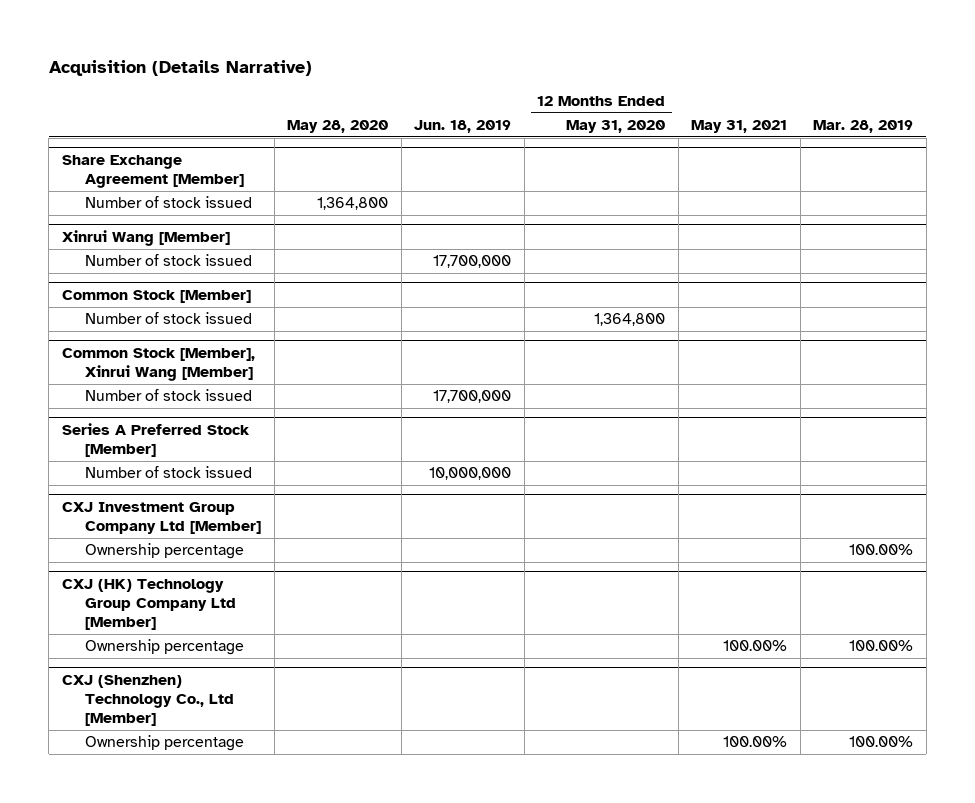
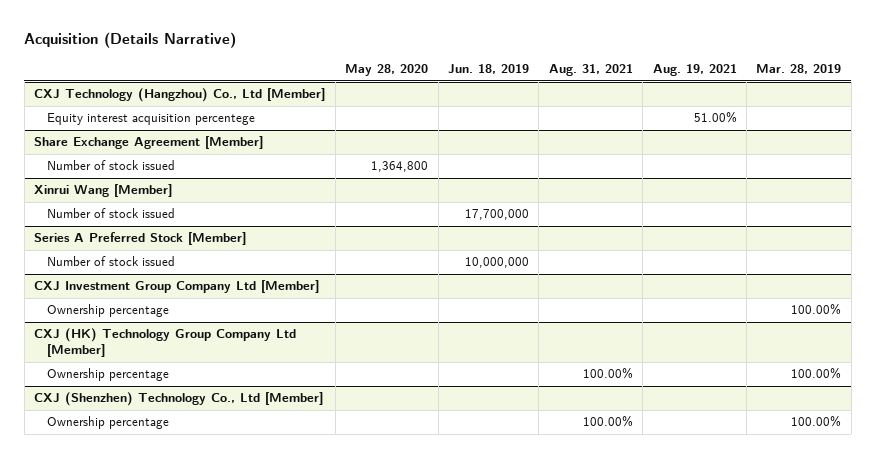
- | May 28, 2020 | Jun. 18, 2019 | 12 Months Ended May 31, 2020 | May 31, 2021 | Mar. 28, 2019
+ | May 28, 2020 | Jun. 18, 2019 | Aug. 31, 2021 | Aug. 19, 2021 | Mar. 28, 2019
+ CXJ Technology (Hangzhou) Co., Ltd [Member]
+ Equity interest acquisition percentege | | | | 51.00% |
- Common Stock [Member]
- Number of stock issued | | | 1,364,800 | |
- Common Stock [Member], Xinrui Wang [Member]
- Number of stock issued | | 17,700,000 | | |

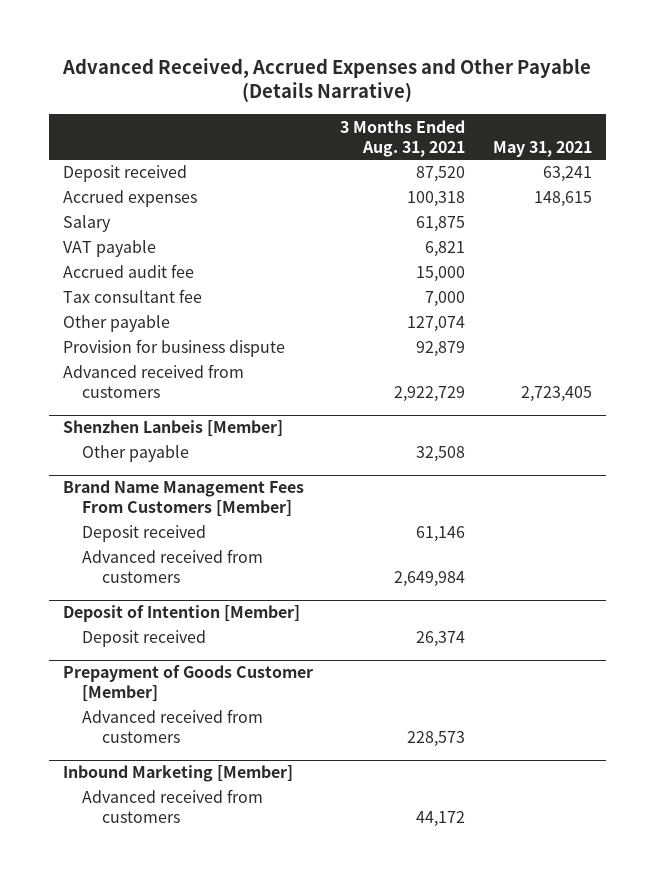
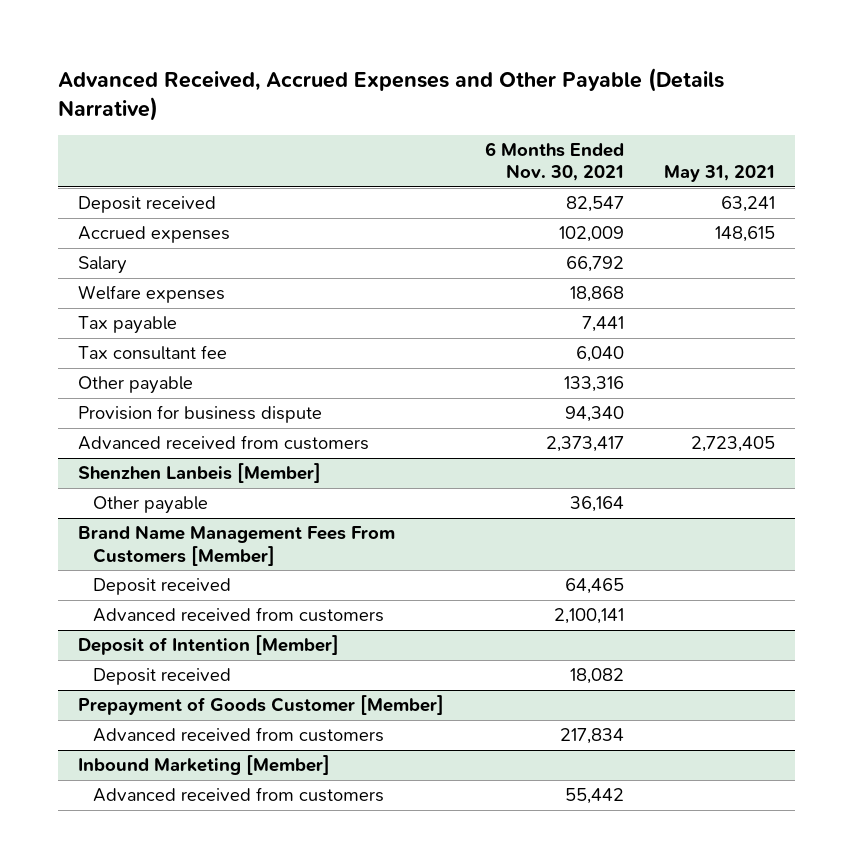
- | 3 Months Ended Aug. 31, 2021 | May 31, 2021
+ | 6 Months Ended Nov. 30, 2021 | May 31, 2021
- VAT payable | 6,821 |
- Accrued audit fee | 15,000 |
+ Welfare expenses | 18,868 |
+ Tax payable | 7,441 |

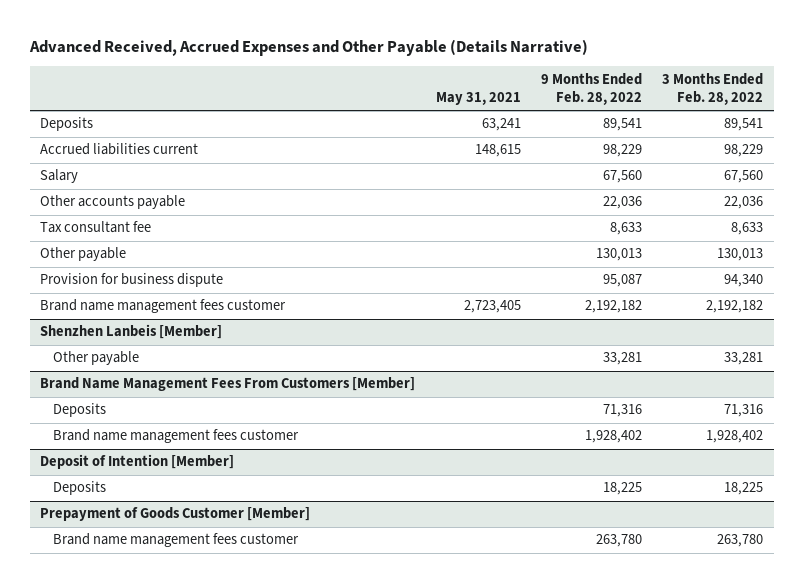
- | 6 Months Ended Nov. 30, 2021 | May 31, 2021
+ | May 31, 2021 | 9 Months Ended Feb. 28, 2022 | 3 Months Ended Feb. 28, 2022
- Deposit received | 82,547 | 63,241
- Accrued expenses | 102,009 | 148,615
+ Deposits | 63,241 | 89,541 | 89,541
+ Accrued liabilities current | 148,615 | 98,229 | 98,229
- Welfare expenses | 18,868 |
- Tax payable | 7,441 |
+ Other accounts payable | | 22,036 | 22,036
- Advanced received from customers | 2,373,417 | 2,723,405
+ Brand name management fees customer | 2,723,405 | 2,192,182 | 2,192,182
@ Brand Name Management Fees From Customers [Member]
- Deposit received | 64,465 |
- Advanced received from customers | 2,100,141 |
+ Deposits | | 71,316 | 71,316
+ Brand name management fees customer | | 1,928,402 | 1,928,402
@ Deposit of Intention [Member]
- Deposit received | 18,082 |
+ Deposits | | 18,225 | 18,225
@ Prepayment of Goods Customer [Member]
- Advanced received from customers | 217,834 |
- Inbound Marketing [Member]
- Advanced received from customers | 55,442 |
@ Prepayment of Goods Customer [Member]
+ Brand name management fees customer | | 263,780 | 263,780

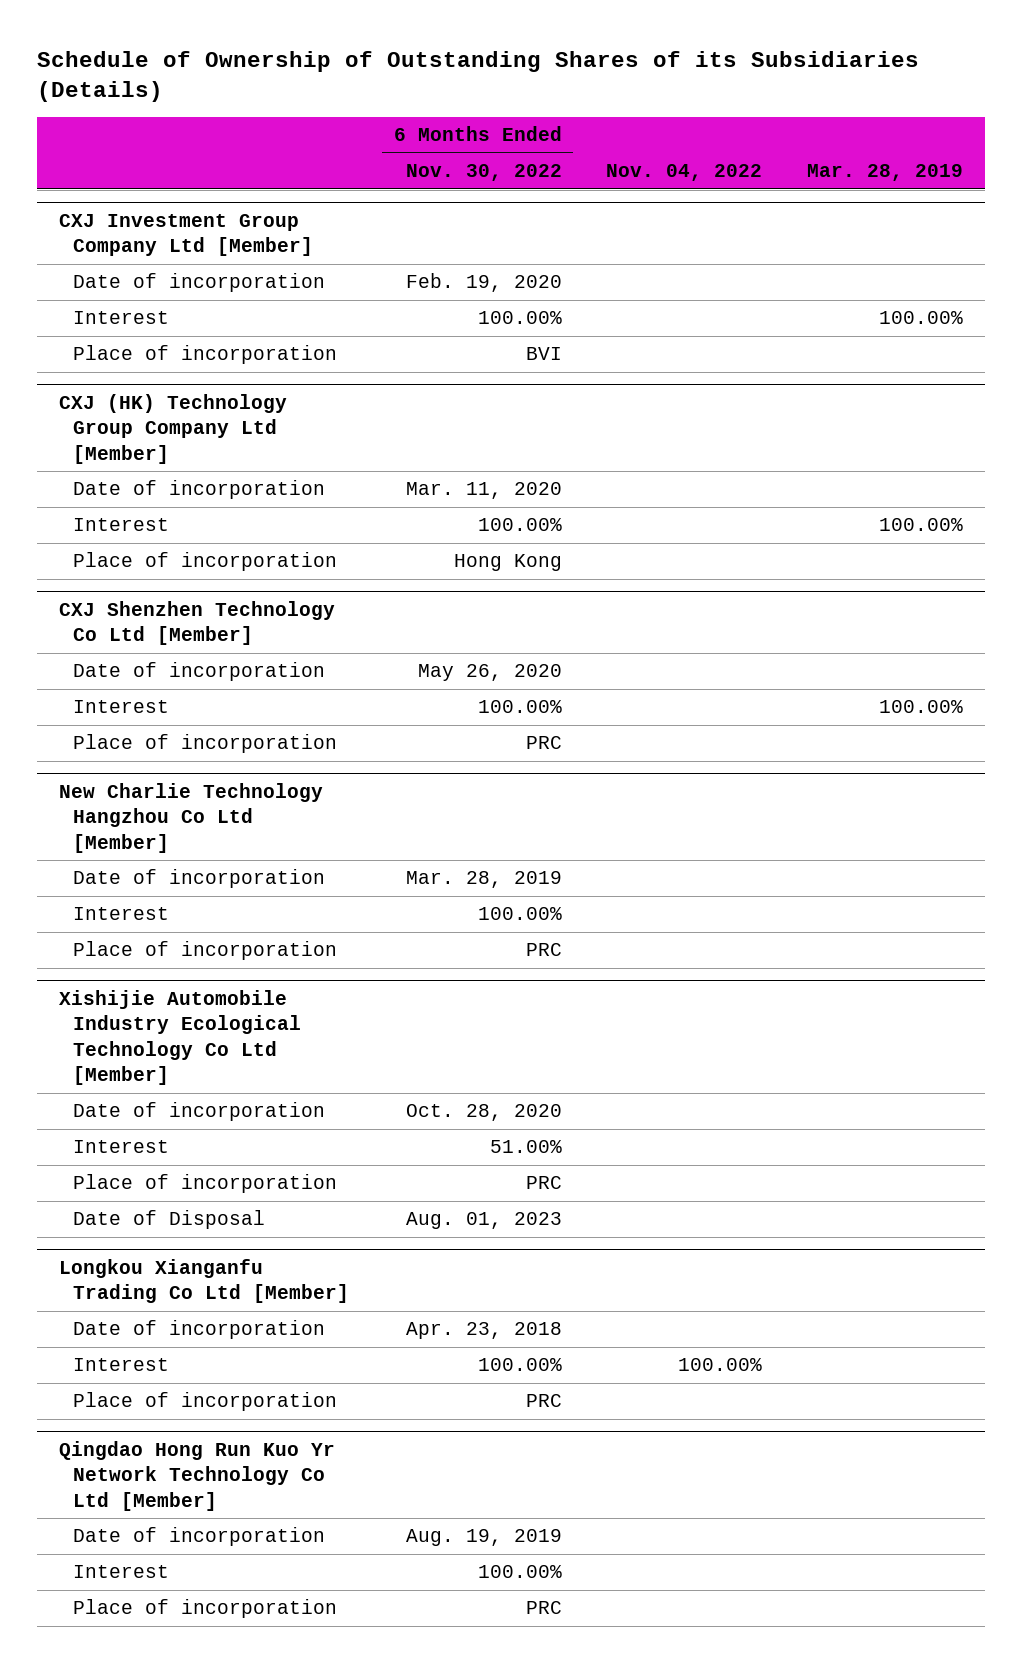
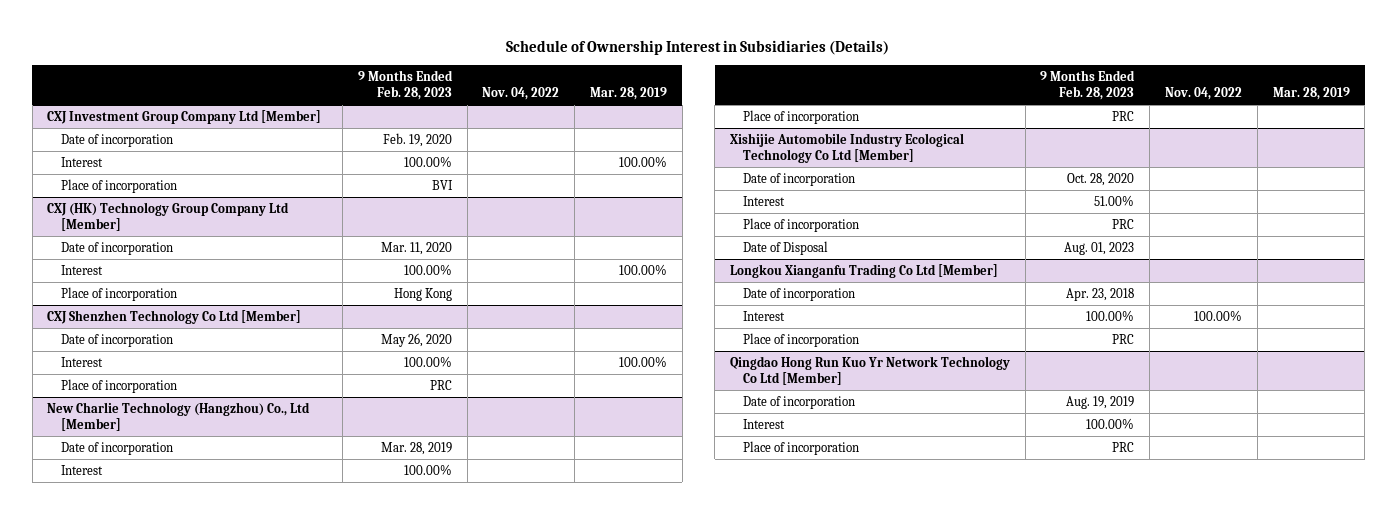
- Schedule of Ownership of Outstanding Shares of its Subsidiaries (Details)
+ Schedule of Ownership Interest in Subsidiaries (Details)
- | 6 Months Ended Nov. 30, 2022 | Nov. 04, 2022 | Mar. 28, 2019
+ | 9 Months Ended Feb. 28, 2023 | Nov. 04, 2022 | Mar. 28, 2019
- New Charlie Technology Hangzhou Co Ltd [Member]
+ New Charlie Technology (Hangzhou) Co., Ltd [Member]

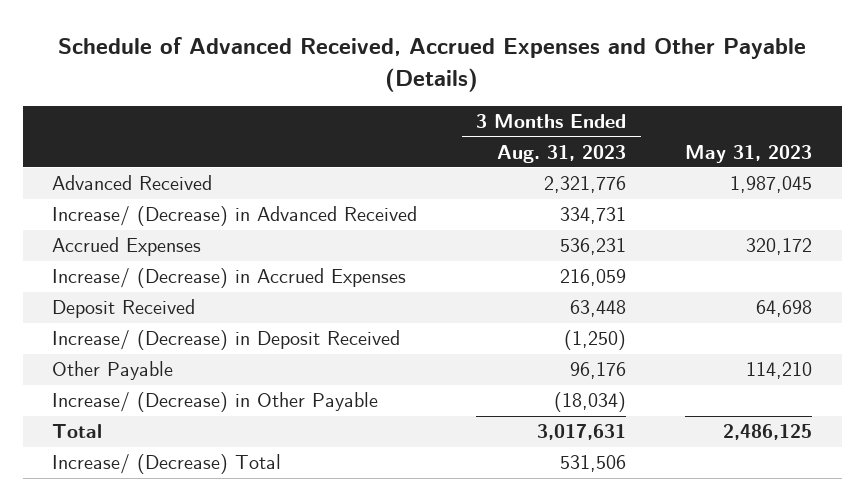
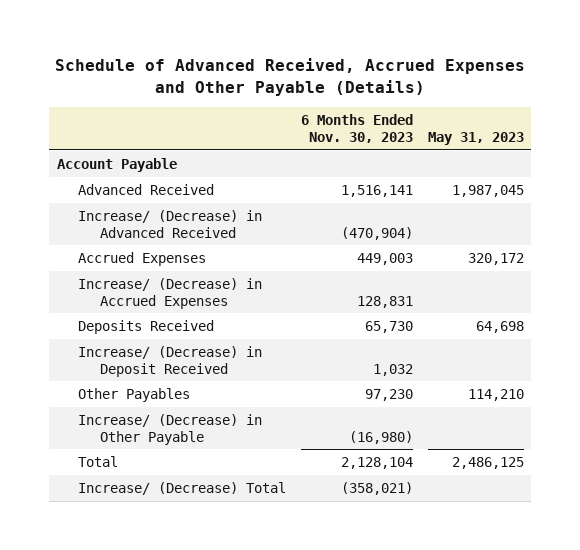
- | 3 Months Ended Aug. 31, 2023 | May 31, 2023
+ | 6 Months Ended Nov. 30, 2023 | May 31, 2023
+ Account Payable
- Deposit Received | 63,448 | 64,698
+ Deposits Received | 65,730 | 64,698
- Other Payable | 96,176 | 114,210
+ Other Payables | 97,230 | 114,210

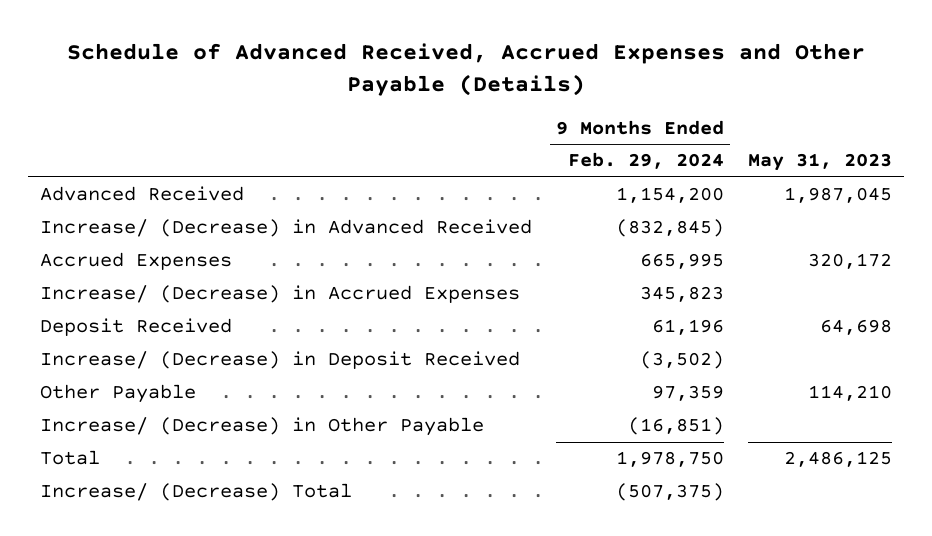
- | 6 Months Ended Nov. 30, 2023 | May 31, 2023
+ | 9 Months Ended Feb. 29, 2024 | May 31, 2023
- Account Payable
- Deposits Received | 65,730 | 64,698
+ Deposit Received | 61,196 | 64,698
- Other Payables | 97,230 | 114,210
+ Other Payable | 97,359 | 114,210

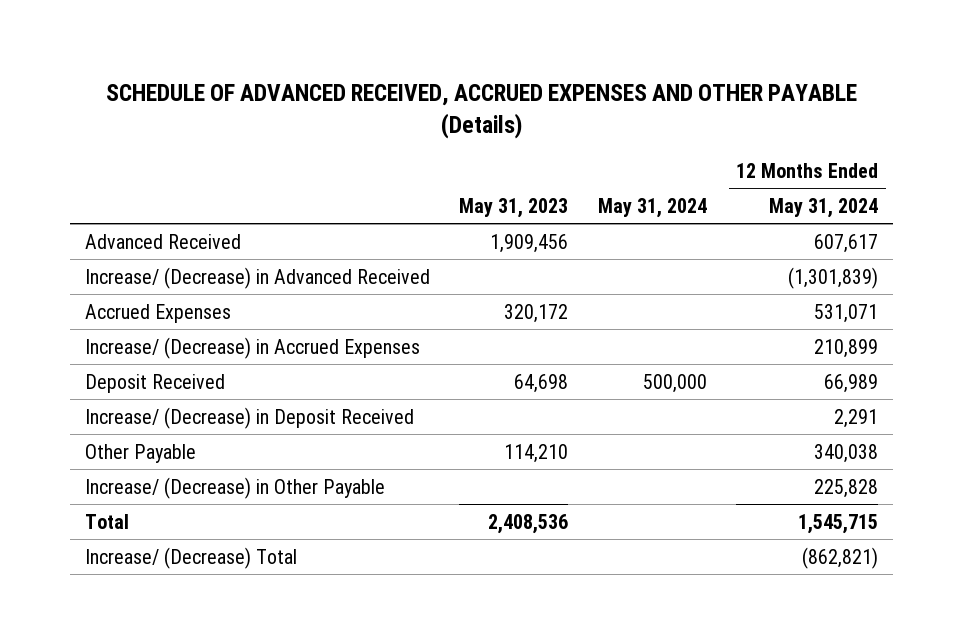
- Schedule of Advanced Received, Accrued Expenses and Other Payable (Details)
+ SCHEDULE OF ADVANCED RECEIVED, ACCRUED EXPENSES AND OTHER PAYABLE (Details)
- | 9 Months Ended Feb. 29, 2024 | May 31, 2023
+ | May 31, 2023 | May 31, 2024 | 12 Months Ended May 31, 2024
- Advanced Received | 1,154,200 | 1,987,045
+ Advanced Received | 1,909,456 | | 607,617
- Total | 1,978,750 | 2,486,125
+ Total | 2,408,536 | | 1,545,715

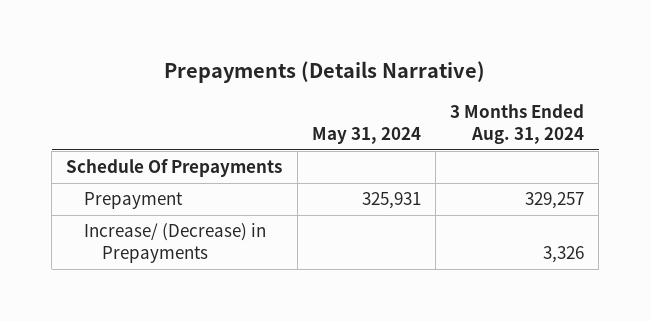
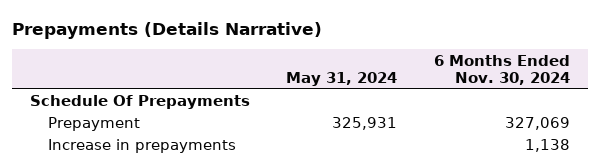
- | May 31, 2024 | 3 Months Ended Aug. 31, 2024
+ | May 31, 2024 | 6 Months Ended Nov. 30, 2024
- Increase/ (Decrease) in Prepayments | | 3,326
+ Increase in prepayments | | 1,138

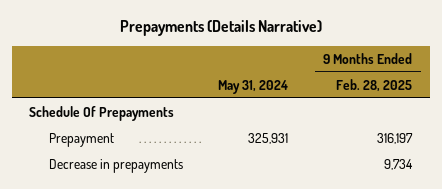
- | May 31, 2024 | 6 Months Ended Nov. 30, 2024
+ | May 31, 2024 | 9 Months Ended Feb. 28, 2025
- Increase in prepayments | | 1,138
+ Decrease in prepayments | | 9,734

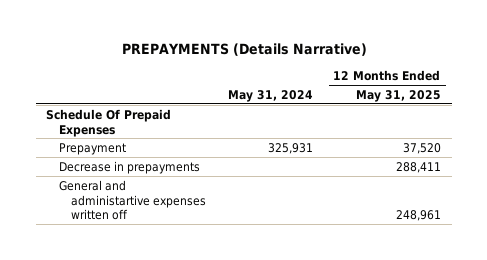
- Prepayments (Details Narrative)
+ PREPAYMENTS (Details Narrative)
- | May 31, 2024 | 9 Months Ended Feb. 28, 2025
+ | May 31, 2024 | 12 Months Ended May 31, 2025
- Schedule Of Prepayments
+ Schedule Of Prepaid Expenses
+ General and administartive expenses written off | | 248,961

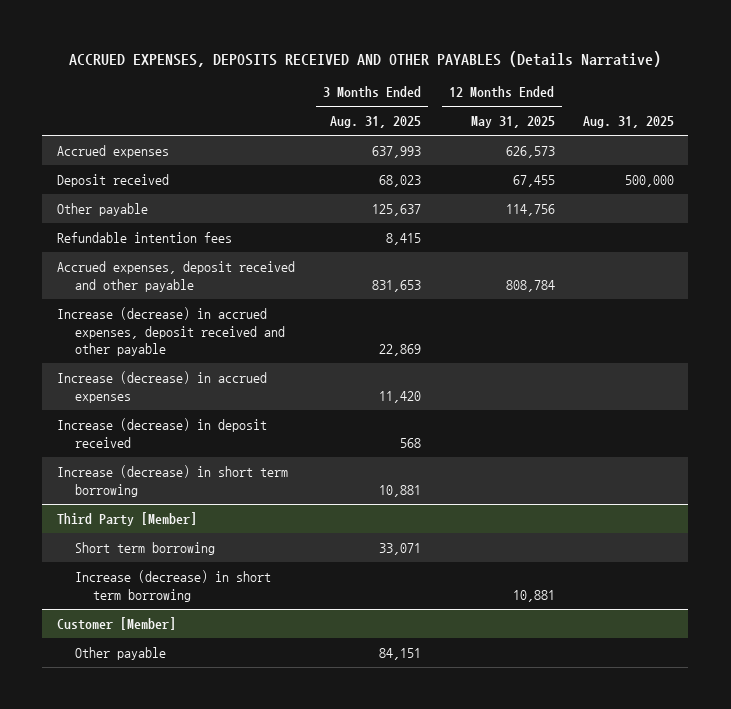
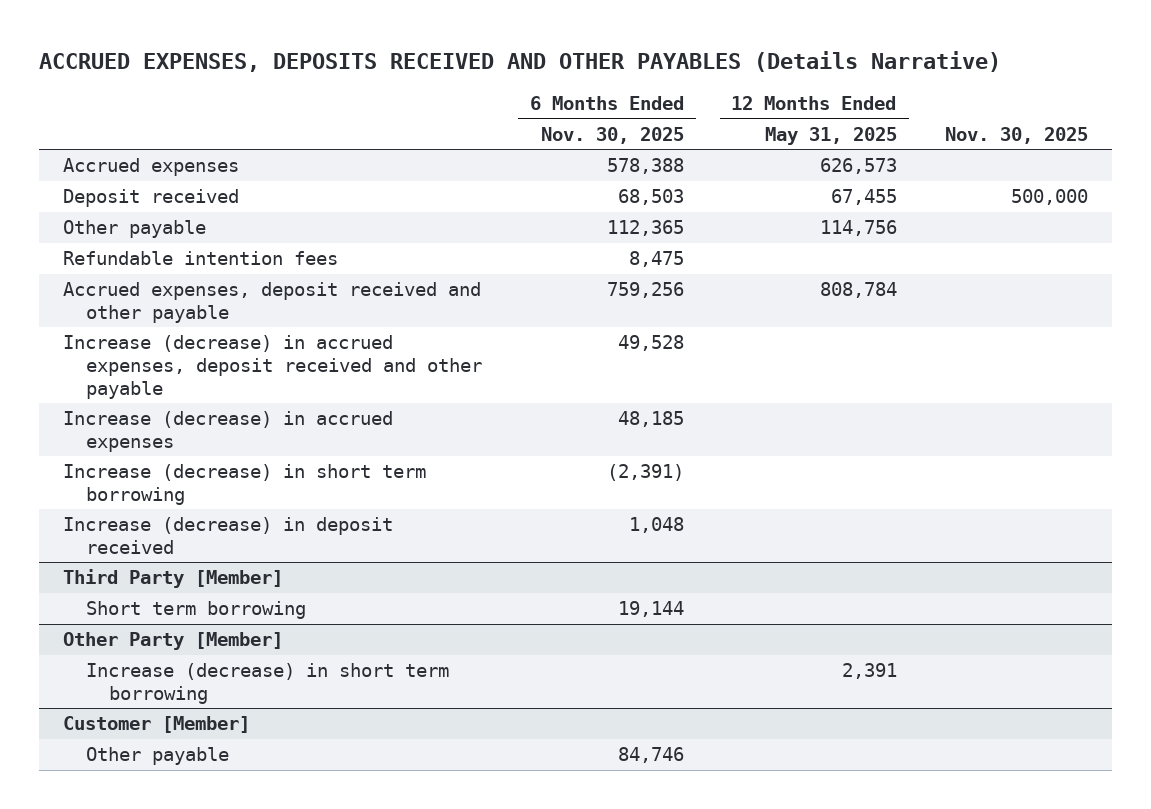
- | 3 Months Ended Aug. 31, 2025 | 12 Months Ended May 31, 2025 | Aug. 31, 2025
+ | 6 Months Ended Nov. 30, 2025 | 12 Months Ended May 31, 2025 | Nov. 30, 2025
moved down: Increase (decrease) in deposit received | 1,048 | |
@ Third Party [Member]
- Increase (decrease) in short term borrowing | | 10,881 |
+ Other Party [Member]
+ Increase (decrease) in short term borrowing | | 2,391 |

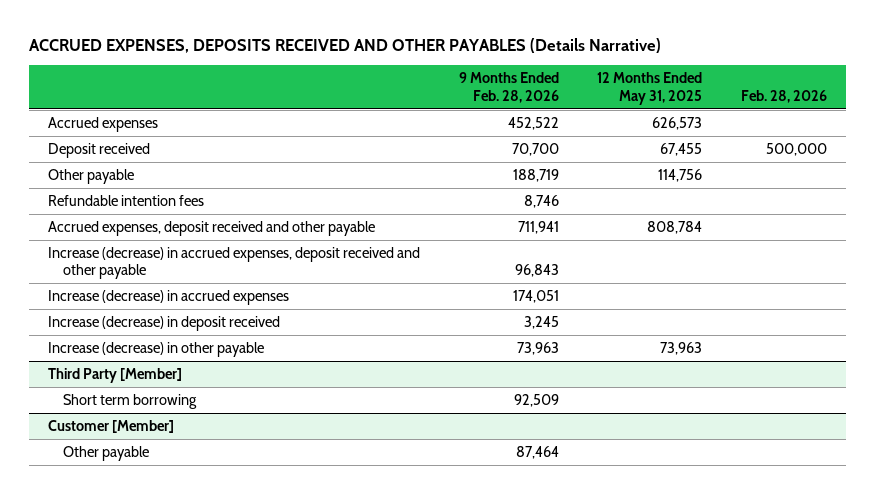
- | 6 Months Ended Nov. 30, 2025 | 12 Months Ended May 31, 2025 | Nov. 30, 2025
+ | 9 Months Ended Feb. 28, 2026 | 12 Months Ended May 31, 2025 | Feb. 28, 2026
- Increase (decrease) in short term borrowing | (2,391) | |
+ Increase (decrease) in other payable | 73,963 | 73,963 |
- Other Party [Member]
- Increase (decrease) in short term borrowing | | 2,391 |

